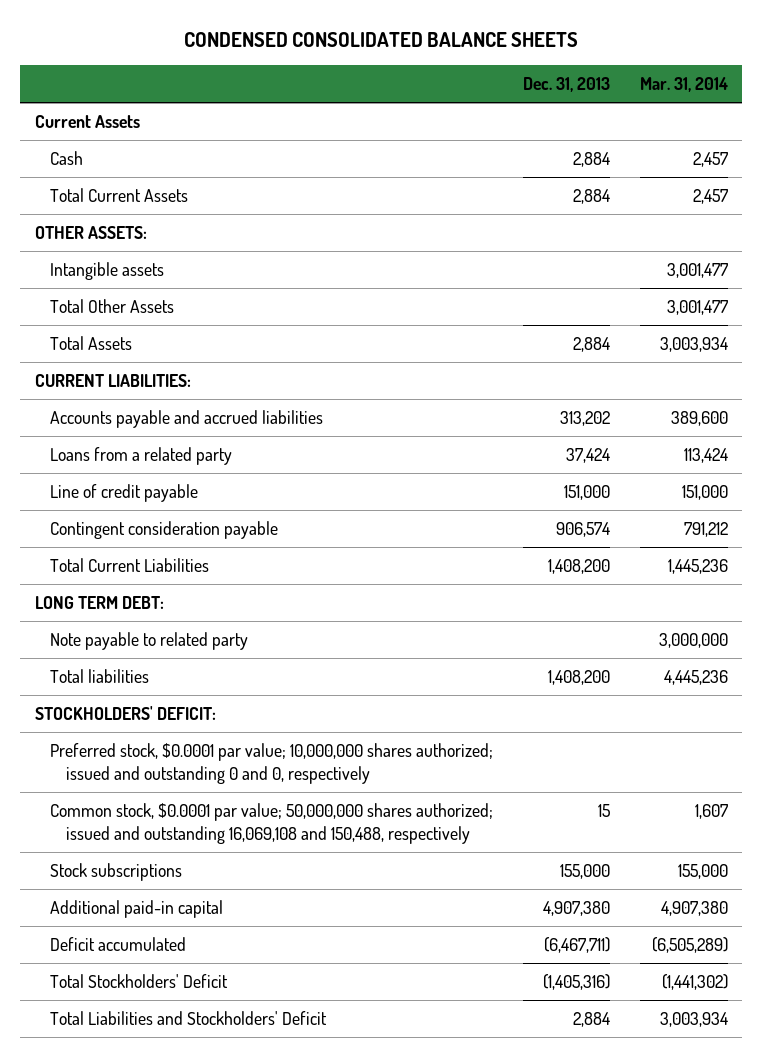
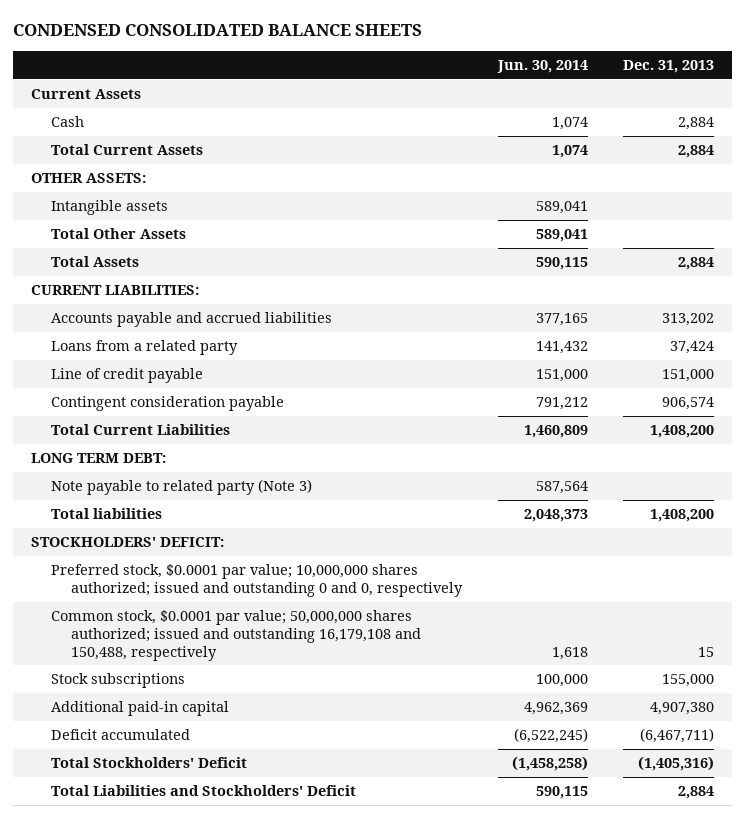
- | Dec. 31, 2013 | Mar. 31, 2014
+ | Jun. 30, 2014 | Dec. 31, 2013
- Note payable to related party | | 3,000,000
+ Note payable to related party (Note 3) | 587,564 |
- Common stock, $0.0001 par value; 50,000,000 shares authorized; issued and outstanding 16,069,108 and 150,488, respectively | 15 | 1,607
+ Common stock, $0.0001 par value; 50,000,000 shares authorized; issued and outstanding 16,179,108 and 150,488, respectively | 1,618 | 15

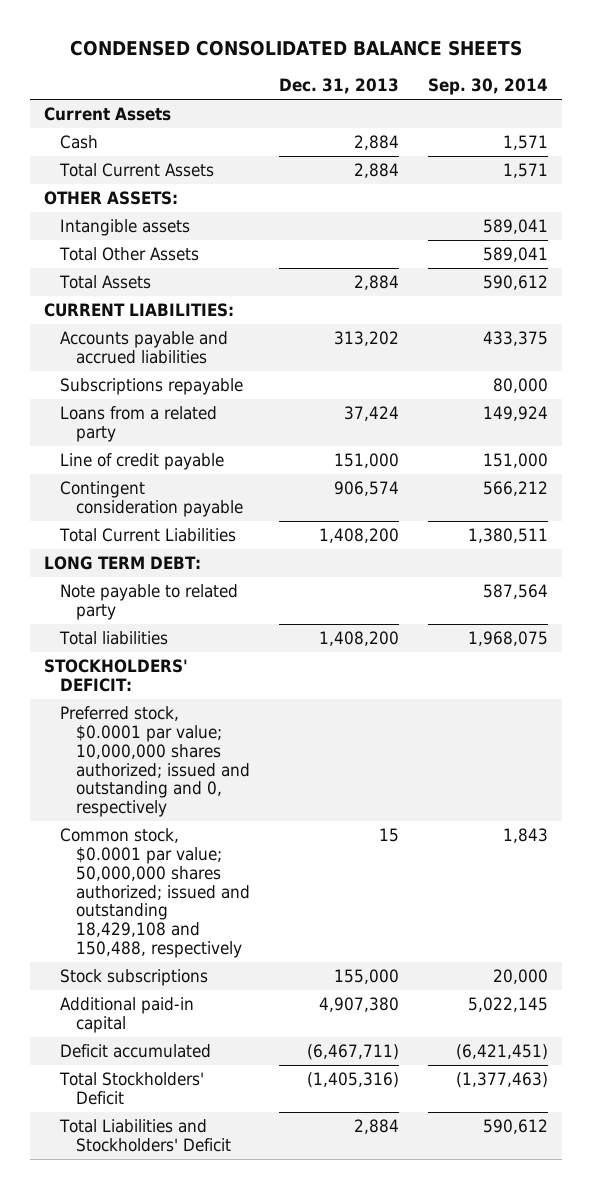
- | Jun. 30, 2014 | Dec. 31, 2013
+ | Dec. 31, 2013 | Sep. 30, 2014
+ Subscriptions repayable | | 80,000
- Note payable to related party (Note 3) | 587,564 |
+ Note payable to related party | | 587,564
- Preferred stock, $0.0001 par value; 10,000,000 shares authorized; issued and outstanding 0 and 0, respectively
- Common stock, $0.0001 par value; 50,000,000 shares authorized; issued and outstanding 16,179,108 and 150,488, respectively | 1,618 | 15
+ Preferred stock, $0.0001 par value; 10,000,000 shares authorized; issued and outstanding and 0, respectively
+ Common stock, $0.0001 par value; 50,000,000 shares authorized; issued and outstanding 18,429,108 and 150,488, respectively | 15 | 1,843

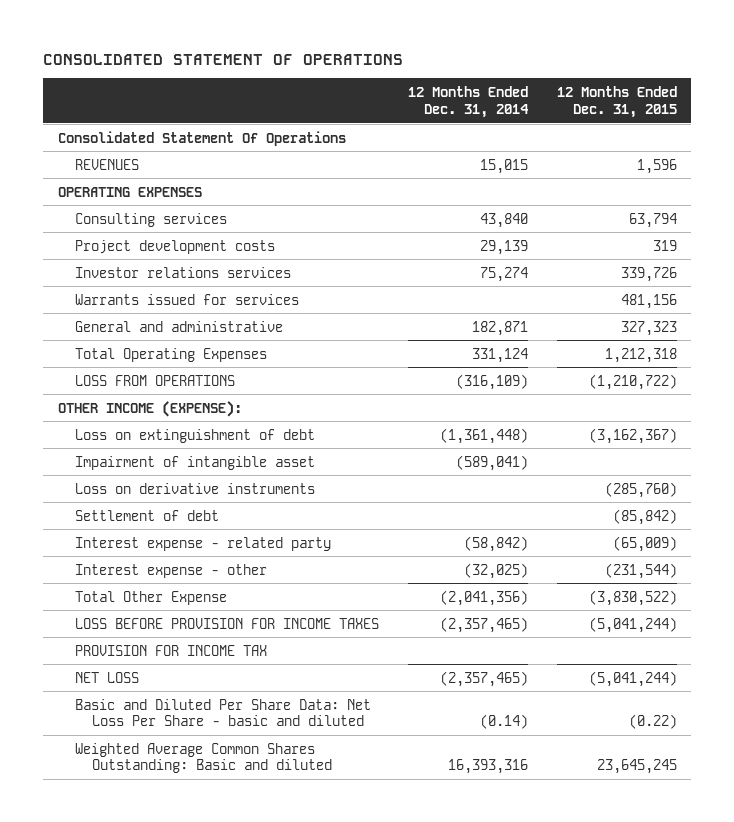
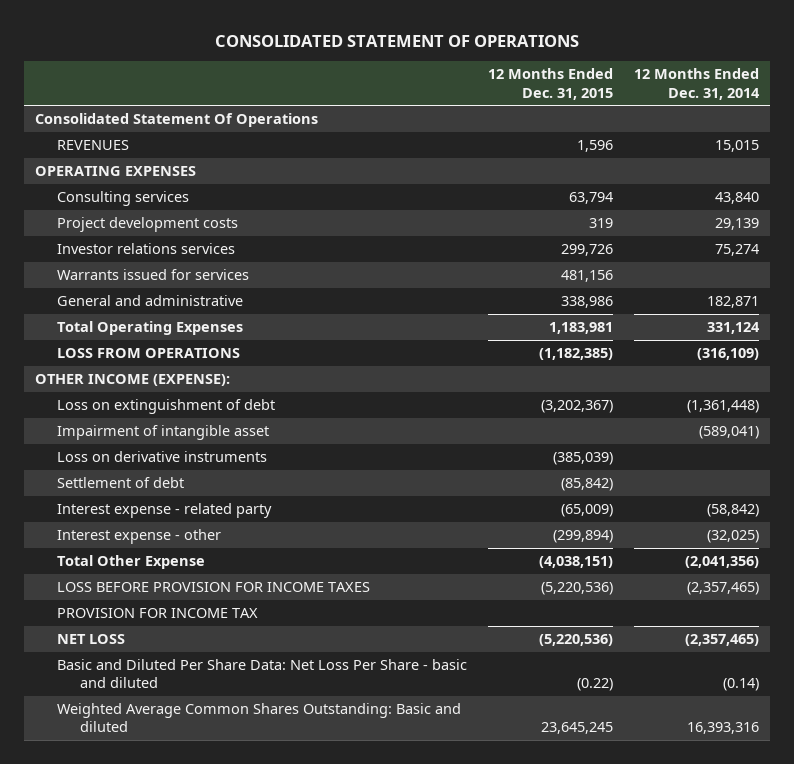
- | 12 Months Ended Dec. 31, 2014 | 12 Months Ended Dec. 31, 2015
+ | 12 Months Ended Dec. 31, 2015 | 12 Months Ended Dec. 31, 2014
- Investor relations services | 75,274 | 339,726
+ Investor relations services | 299,726 | 75,274
- General and administrative | 182,871 | 327,323
- Total Operating Expenses | 331,124 | 1,212,318
- LOSS FROM OPERATIONS | (316,109) | (1,210,722)
+ General and administrative | 338,986 | 182,871
+ Total Operating Expenses | 1,183,981 | 331,124
+ LOSS FROM OPERATIONS | (1,182,385) | (316,109)
- Loss on extinguishment of debt | (1,361,448) | (3,162,367)
+ Loss on extinguishment of debt | (3,202,367) | (1,361,448)
- Loss on derivative instruments | | (285,760)
+ Loss on derivative instruments | (385,039) |
- Interest expense - other | (32,025) | (231,544)
- Total Other Expense | (2,041,356) | (3,830,522)
- LOSS BEFORE PROVISION FOR INCOME TAXES | (2,357,465) | (5,041,244)
+ Interest expense - other | (299,894) | (32,025)
+ Total Other Expense | (4,038,151) | (2,041,356)
+ LOSS BEFORE PROVISION FOR INCOME TAXES | (5,220,536) | (2,357,465)
- NET LOSS | (2,357,465) | (5,041,244)
+ NET LOSS | (5,220,536) | (2,357,465)

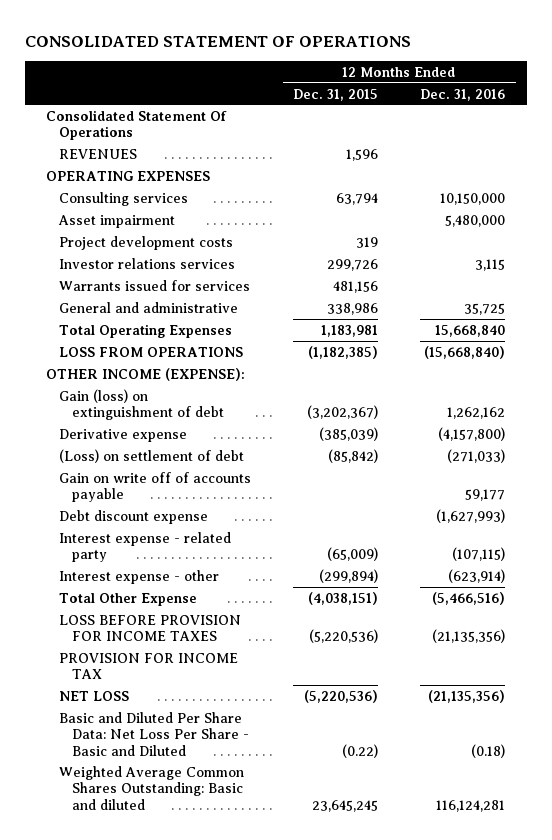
- | 12 Months Ended Dec. 31, 2015 | 12 Months Ended Dec. 31, 2014
+ | 12 Months Ended Dec. 31, 2015 | 12 Months Ended Dec. 31, 2016
+ Asset impairment | | 5,480,000
- Loss on extinguishment of debt | (3,202,367) | (1,361,448)
- Impairment of intangible asset | | (589,041)
- Loss on derivative instruments | (385,039) |
- Settlement of debt | (85,842) |
+ Gain (loss) on extinguishment of debt | (3,202,367) | 1,262,162
+ Derivative expense | (385,039) | (4,157,800)
+ (Loss) on settlement of debt | (85,842) | (271,033)
+ Gain on write off of accounts payable | | 59,177
+ Debt discount expense | | (1,627,993)
- Basic and Diluted Per Share Data: Net Loss Per Share - basic and diluted | (0.22) | (0.14)
+ Basic and Diluted Per Share Data: Net Loss Per Share - Basic and Diluted | (0.22) | (0.18)

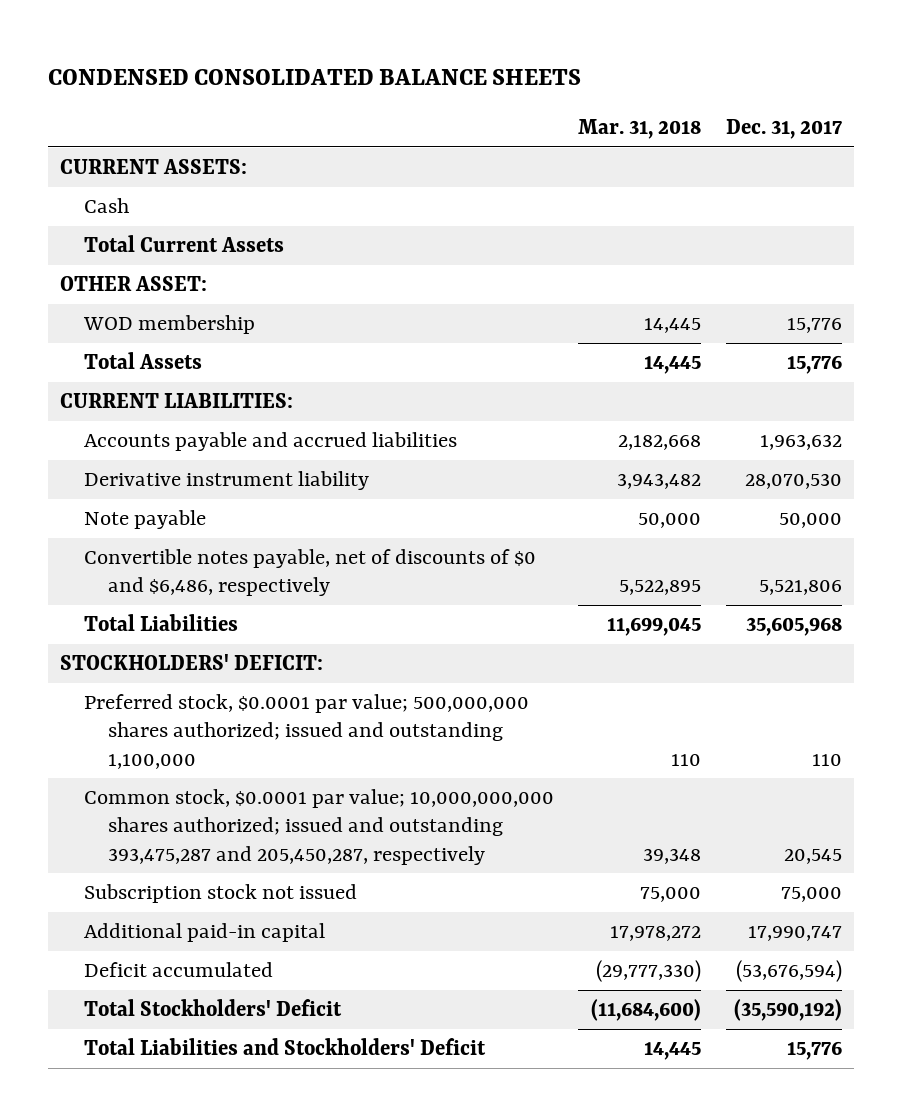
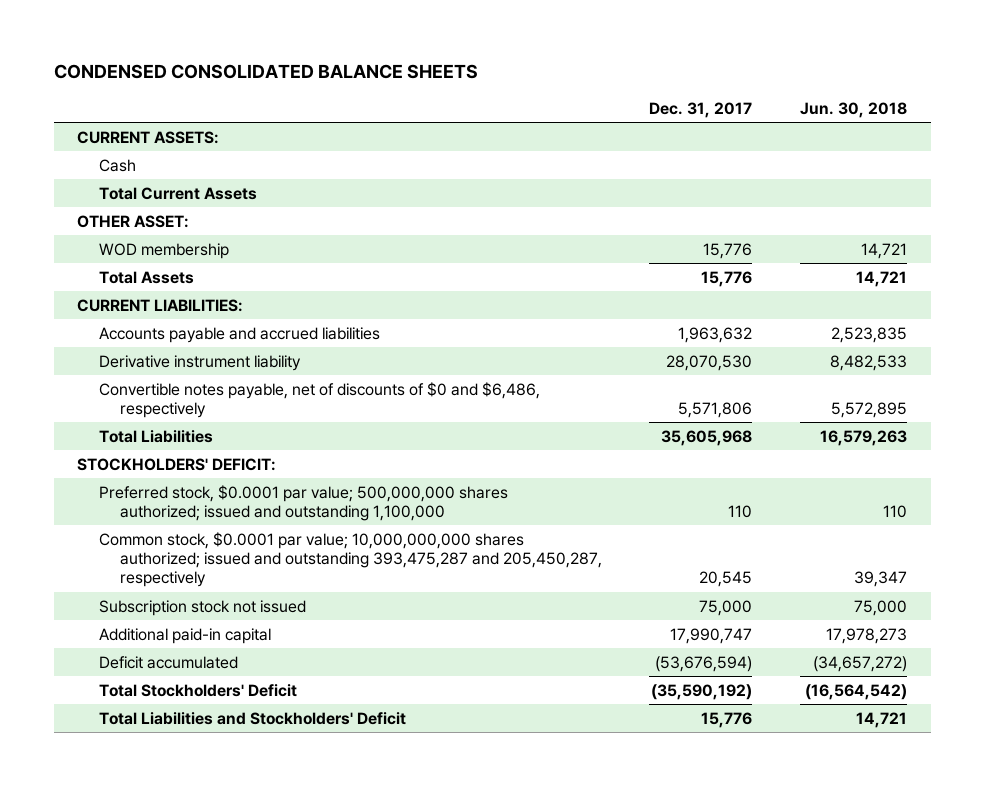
- | Mar. 31, 2018 | Dec. 31, 2017
+ | Dec. 31, 2017 | Jun. 30, 2018
- Note payable | 50,000 | 50,000
- Convertible notes payable, net of discounts of $0 and $6,486, respectively | 5,522,895 | 5,521,806
+ Convertible notes payable, net of discounts of $0 and $6,486, respectively | 5,571,806 | 5,572,895

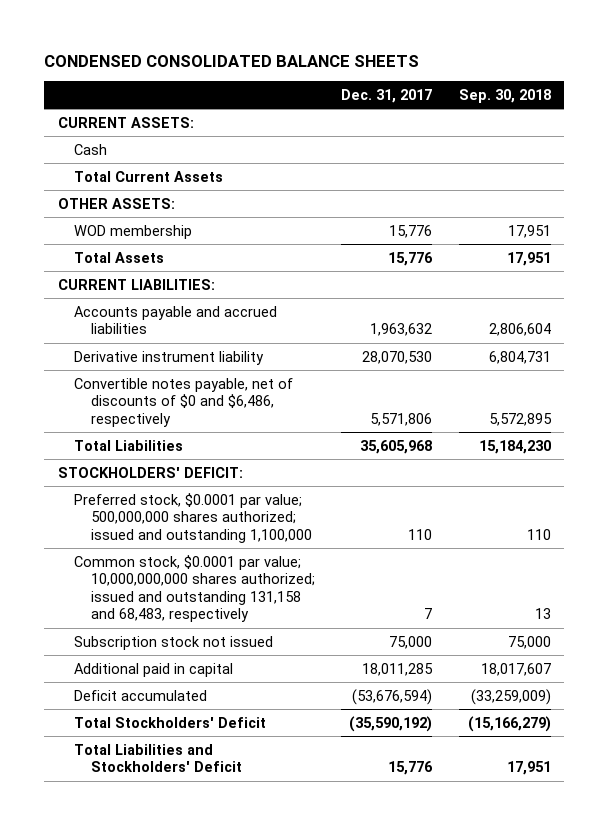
- | Dec. 31, 2017 | Jun. 30, 2018
+ | Dec. 31, 2017 | Sep. 30, 2018
- OTHER ASSET:
+ OTHER ASSETS:
- Common stock, $0.0001 par value; 10,000,000,000 shares authorized; issued and outstanding 393,475,287 and 205,450,287, respectively | 20,545 | 39,347
+ Common stock, $0.0001 par value; 10,000,000,000 shares authorized; issued and outstanding 131,158 and 68,483, respectively | 7 | 13
- Additional paid-in capital | 17,990,747 | 17,978,273
+ Additional paid in capital | 18,011,285 | 18,017,607

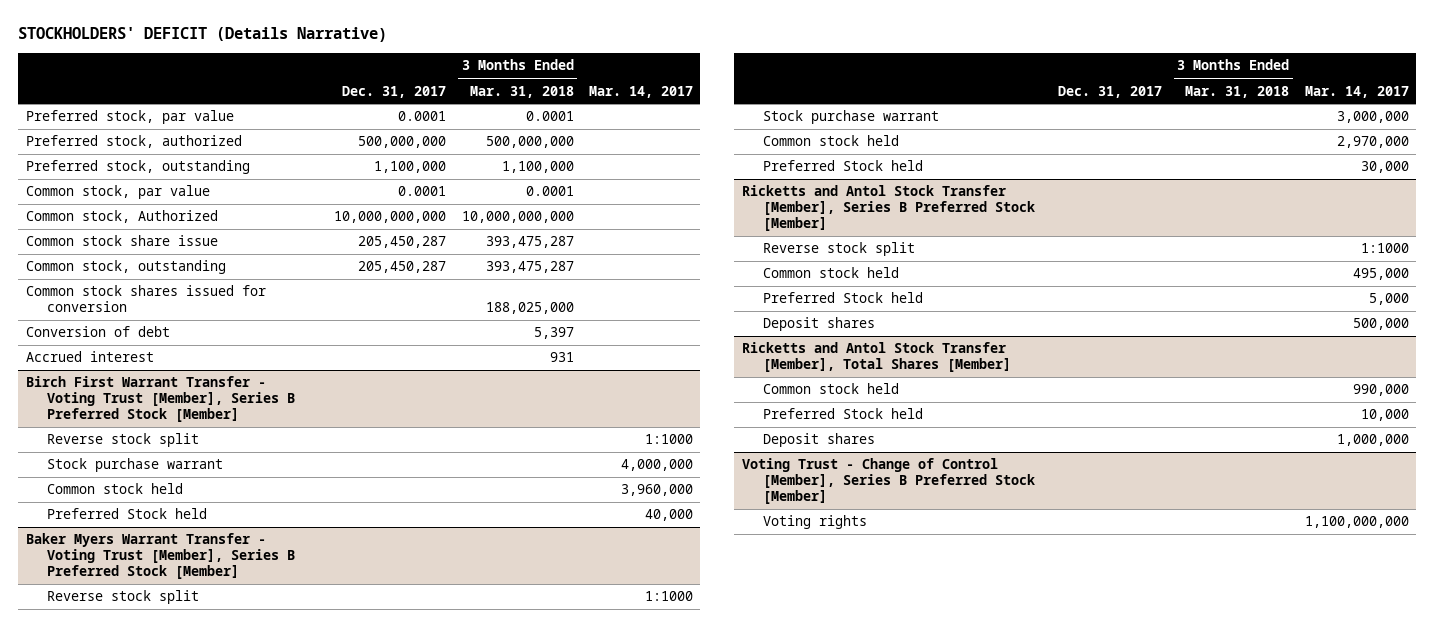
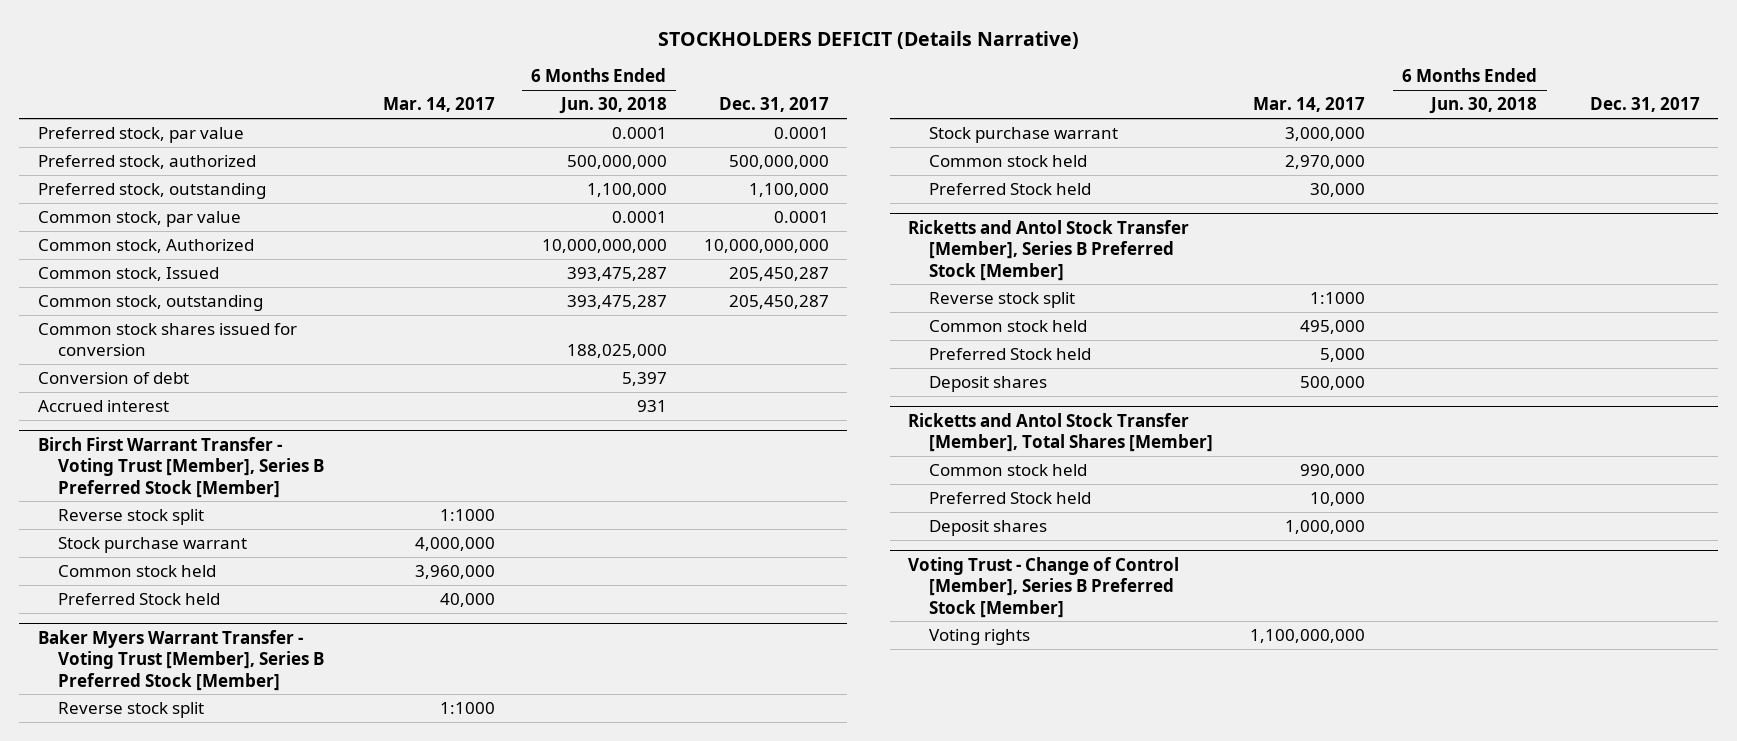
- STOCKHOLDERS' DEFICIT (Details Narrative)
+ STOCKHOLDERS DEFICIT (Details Narrative)
- | Dec. 31, 2017 | 3 Months Ended Mar. 31, 2018 | Mar. 14, 2017
+ | Mar. 14, 2017 | 6 Months Ended Jun. 30, 2018 | Dec. 31, 2017
- Common stock share issue | 205,450,287 | 393,475,287 |
+ Common stock, Issued | | 393,475,287 | 205,450,287

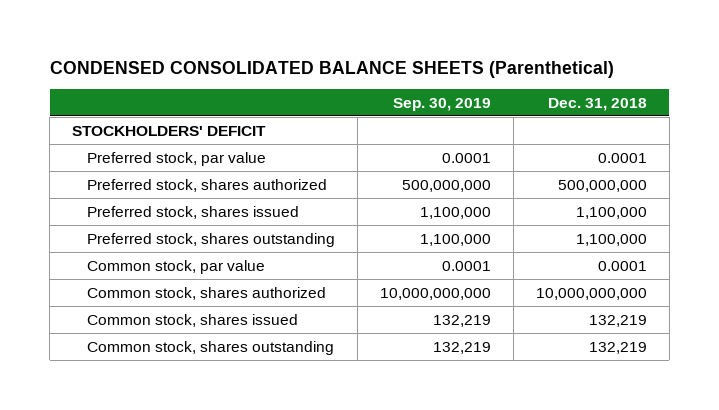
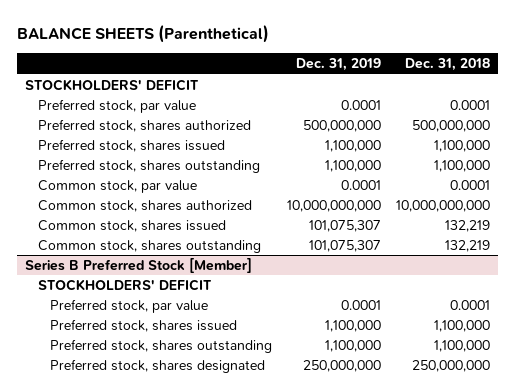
- CONDENSED CONSOLIDATED BALANCE SHEETS (Parenthetical)
+ BALANCE SHEETS (Parenthetical)
- | Sep. 30, 2019 | Dec. 31, 2018
+ | Dec. 31, 2019 | Dec. 31, 2018
+ Series B Preferred Stock [Member]
+ STOCKHOLDERS' DEFICIT
+ Preferred stock, par value | 0.0001 | 0.0001
+ Preferred stock, shares issued | 1,100,000 | 1,100,000
+ Preferred stock, shares outstanding | 1,100,000 | 1,100,000
+ Preferred stock, shares designated | 250,000,000 | 250,000,000

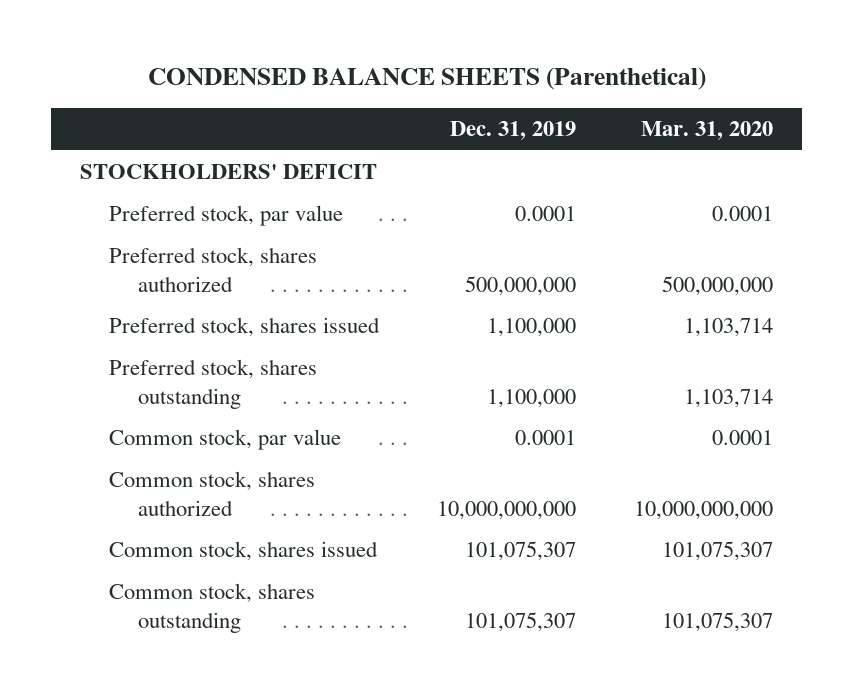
- BALANCE SHEETS (Parenthetical)
+ CONDENSED BALANCE SHEETS (Parenthetical)
- | Dec. 31, 2019 | Dec. 31, 2018
+ | Dec. 31, 2019 | Mar. 31, 2020
- Series B Preferred Stock [Member]
- STOCKHOLDERS' DEFICIT
- Preferred stock, par value | 0.0001 | 0.0001
- Preferred stock, shares issued | 1,100,000 | 1,100,000
- Preferred stock, shares outstanding | 1,100,000 | 1,100,000
- Preferred stock, shares designated | 250,000,000 | 250,000,000

